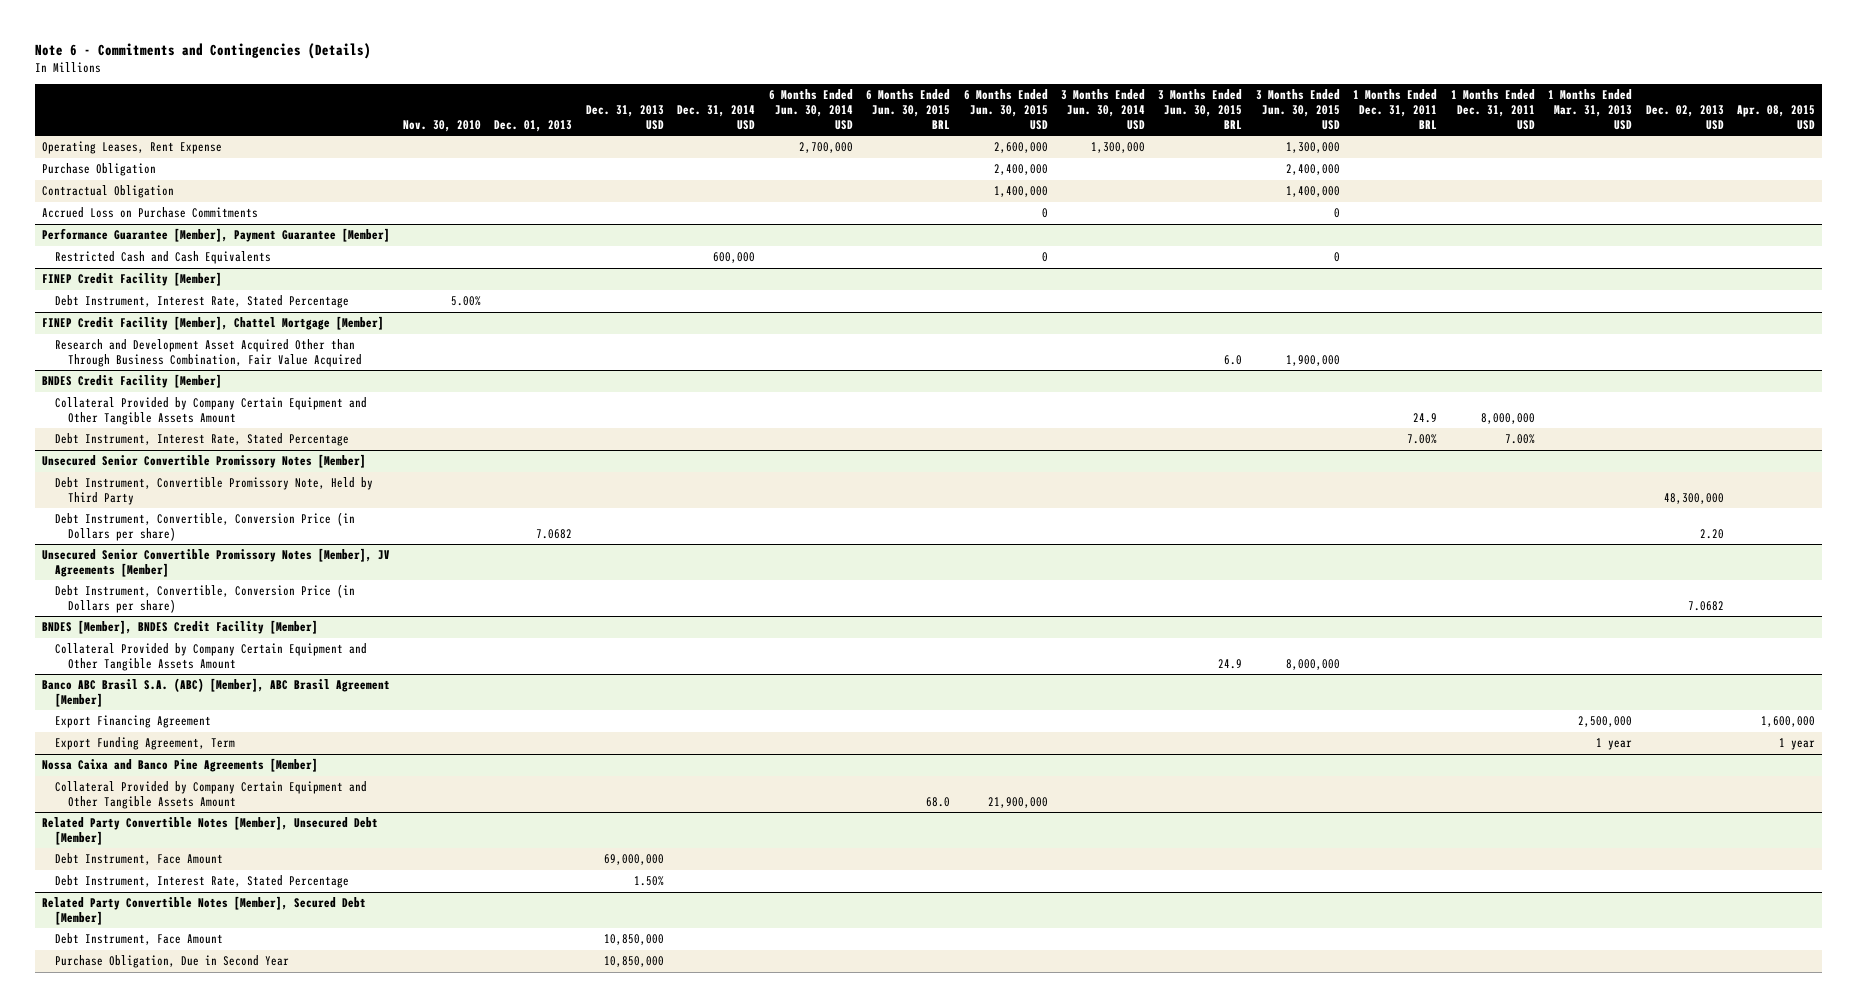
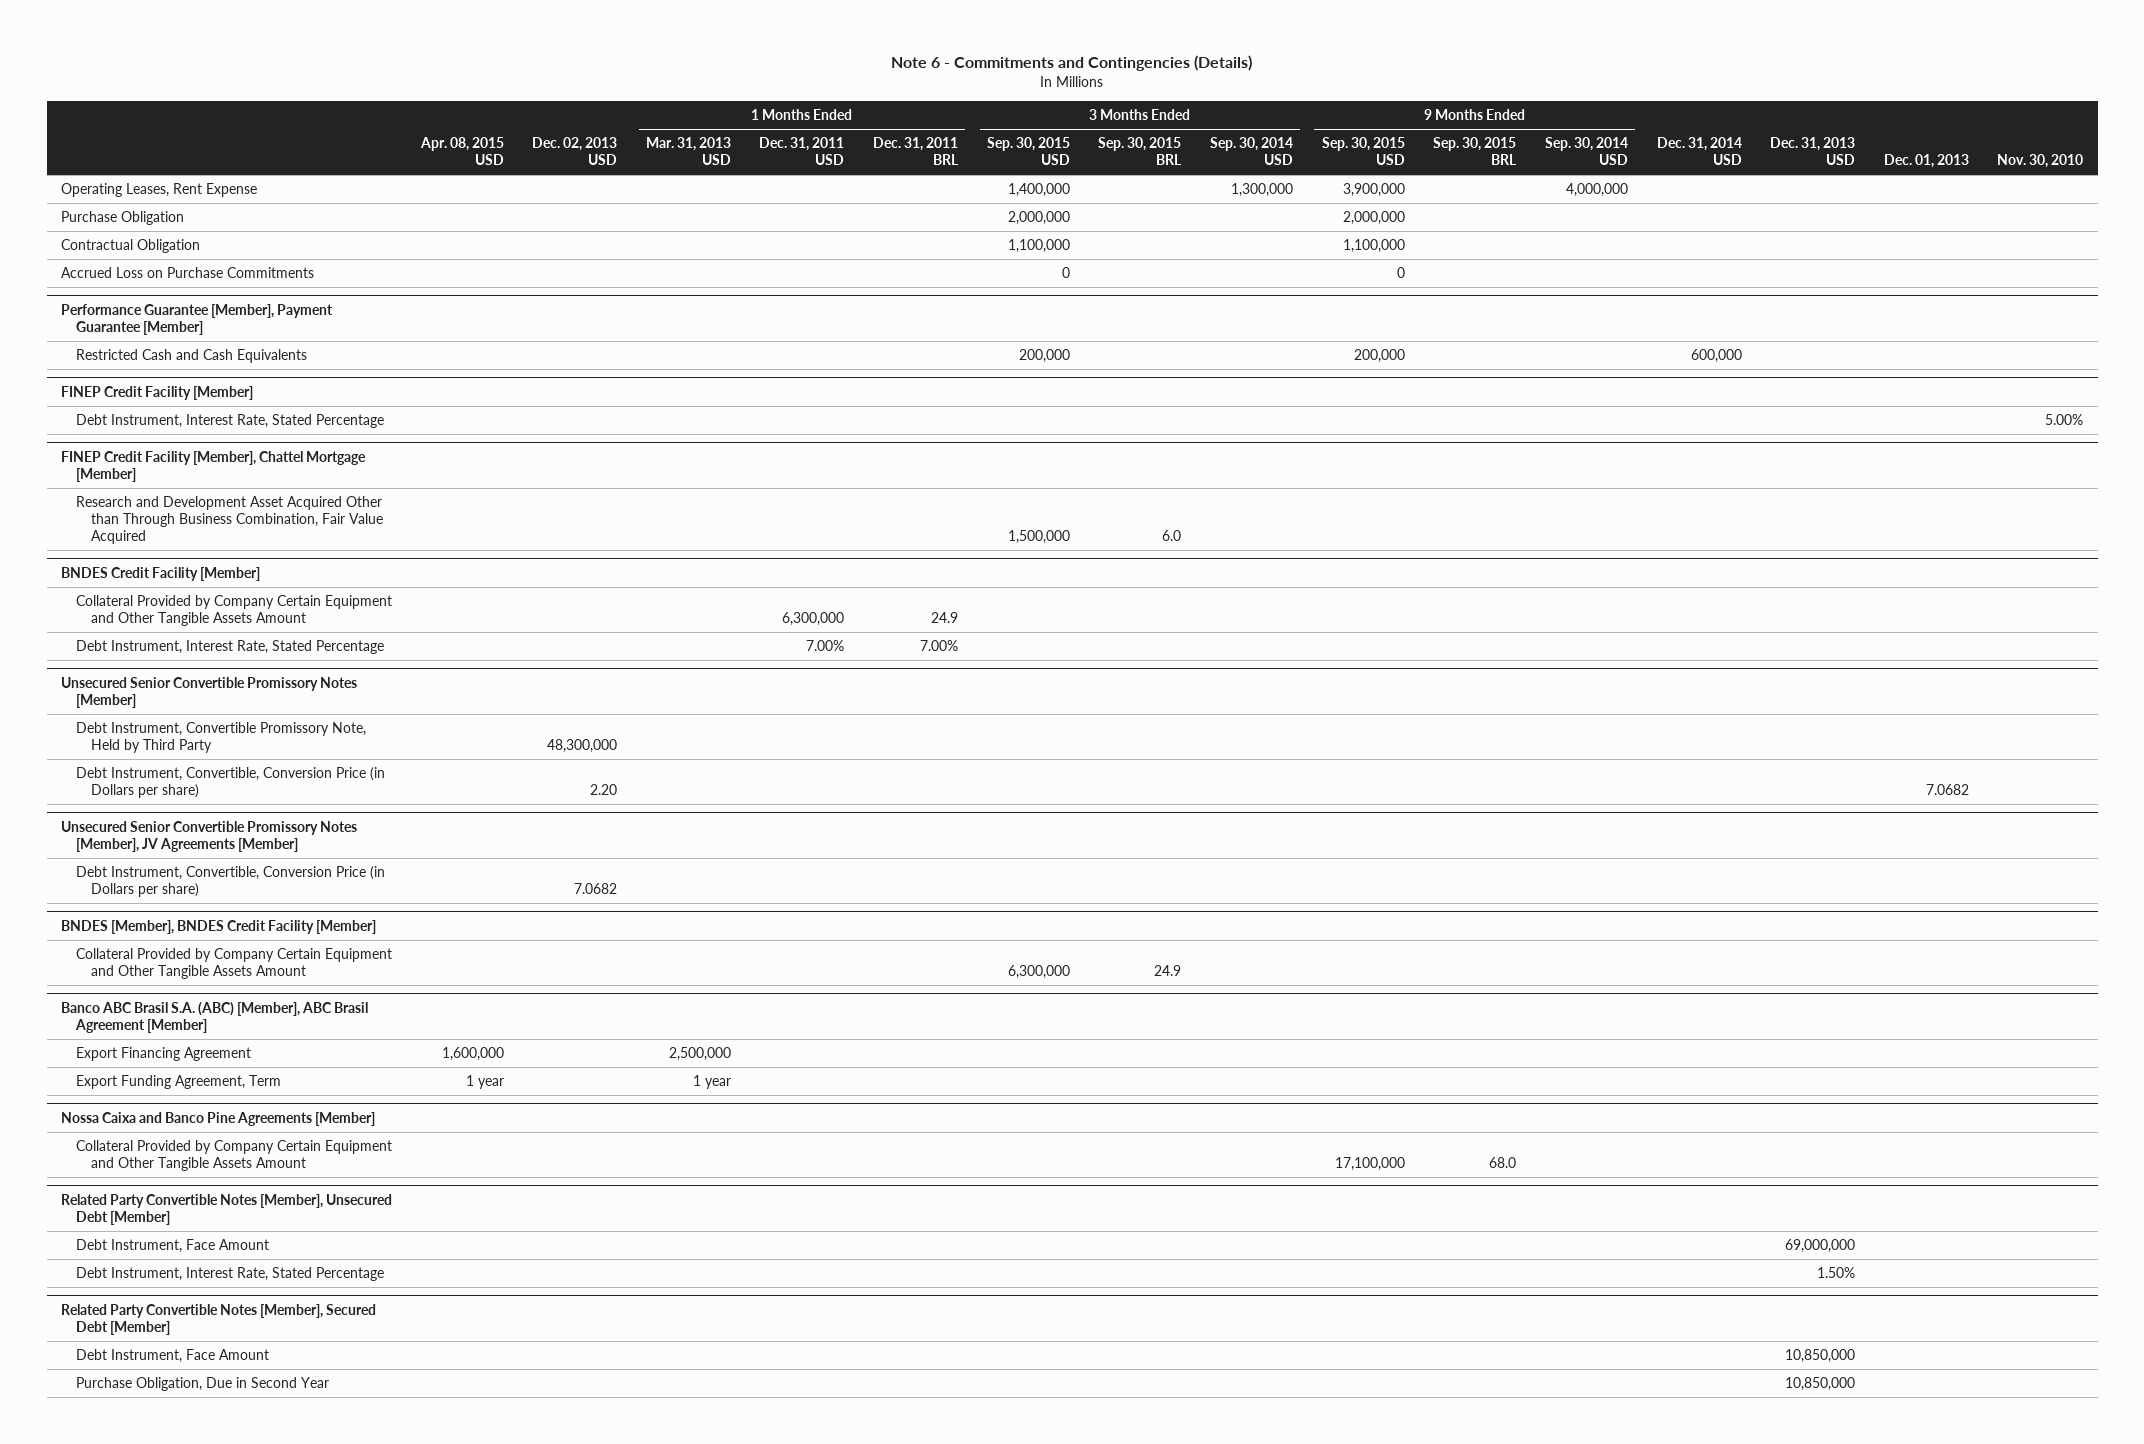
- | Nov. 30, 2010 | Dec. 01, 2013 | Dec. 31, 2013 USD | Dec. 31, 2014 USD | 6 Months Ended Jun. 30, 2014 USD | 6 Months Ended Jun. 30, 2015 BRL | 6 Months Ended Jun. 30, 2015 USD | 3 Months Ended Jun. 30, 2014 USD | 3 Months Ended Jun. 30, 2015 BRL | 3 Months Ended Jun. 30, 2015 USD | 1 Months Ended Dec. 31, 2011 BRL | 1 Months Ended Dec. 31, 2011 USD | 1 Months Ended Mar. 31, 2013 USD | Dec. 02, 2013 USD | Apr. 08, 2015 USD
+ | Apr. 08, 2015 USD | Dec. 02, 2013 USD | 1 Months Ended Mar. 31, 2013 USD | 1 Months Ended Dec. 31, 2011 USD | 1 Months Ended Dec. 31, 2011 BRL | 3 Months Ended Sep. 30, 2015 USD | 3 Months Ended Sep. 30, 2015 BRL | 3 Months Ended Sep. 30, 2014 USD | 9 Months Ended Sep. 30, 2015 USD | 9 Months Ended Sep. 30, 2015 BRL | 9 Months Ended Sep. 30, 2014 USD | Dec. 31, 2014 USD | Dec. 31, 2013 USD | Dec. 01, 2013 | Nov. 30, 2010
@ BNDES Credit Facility [Member]
- Collateral Provided by Company Certain Equipment and Other Tangible Assets Amount | | | | | | | | | | | 24.9 | 8,000,000 | | |
+ Collateral Provided by Company Certain Equipment and Other Tangible Assets Amount | | | | 6,300,000 | 24.9 | | | | | | | | | |

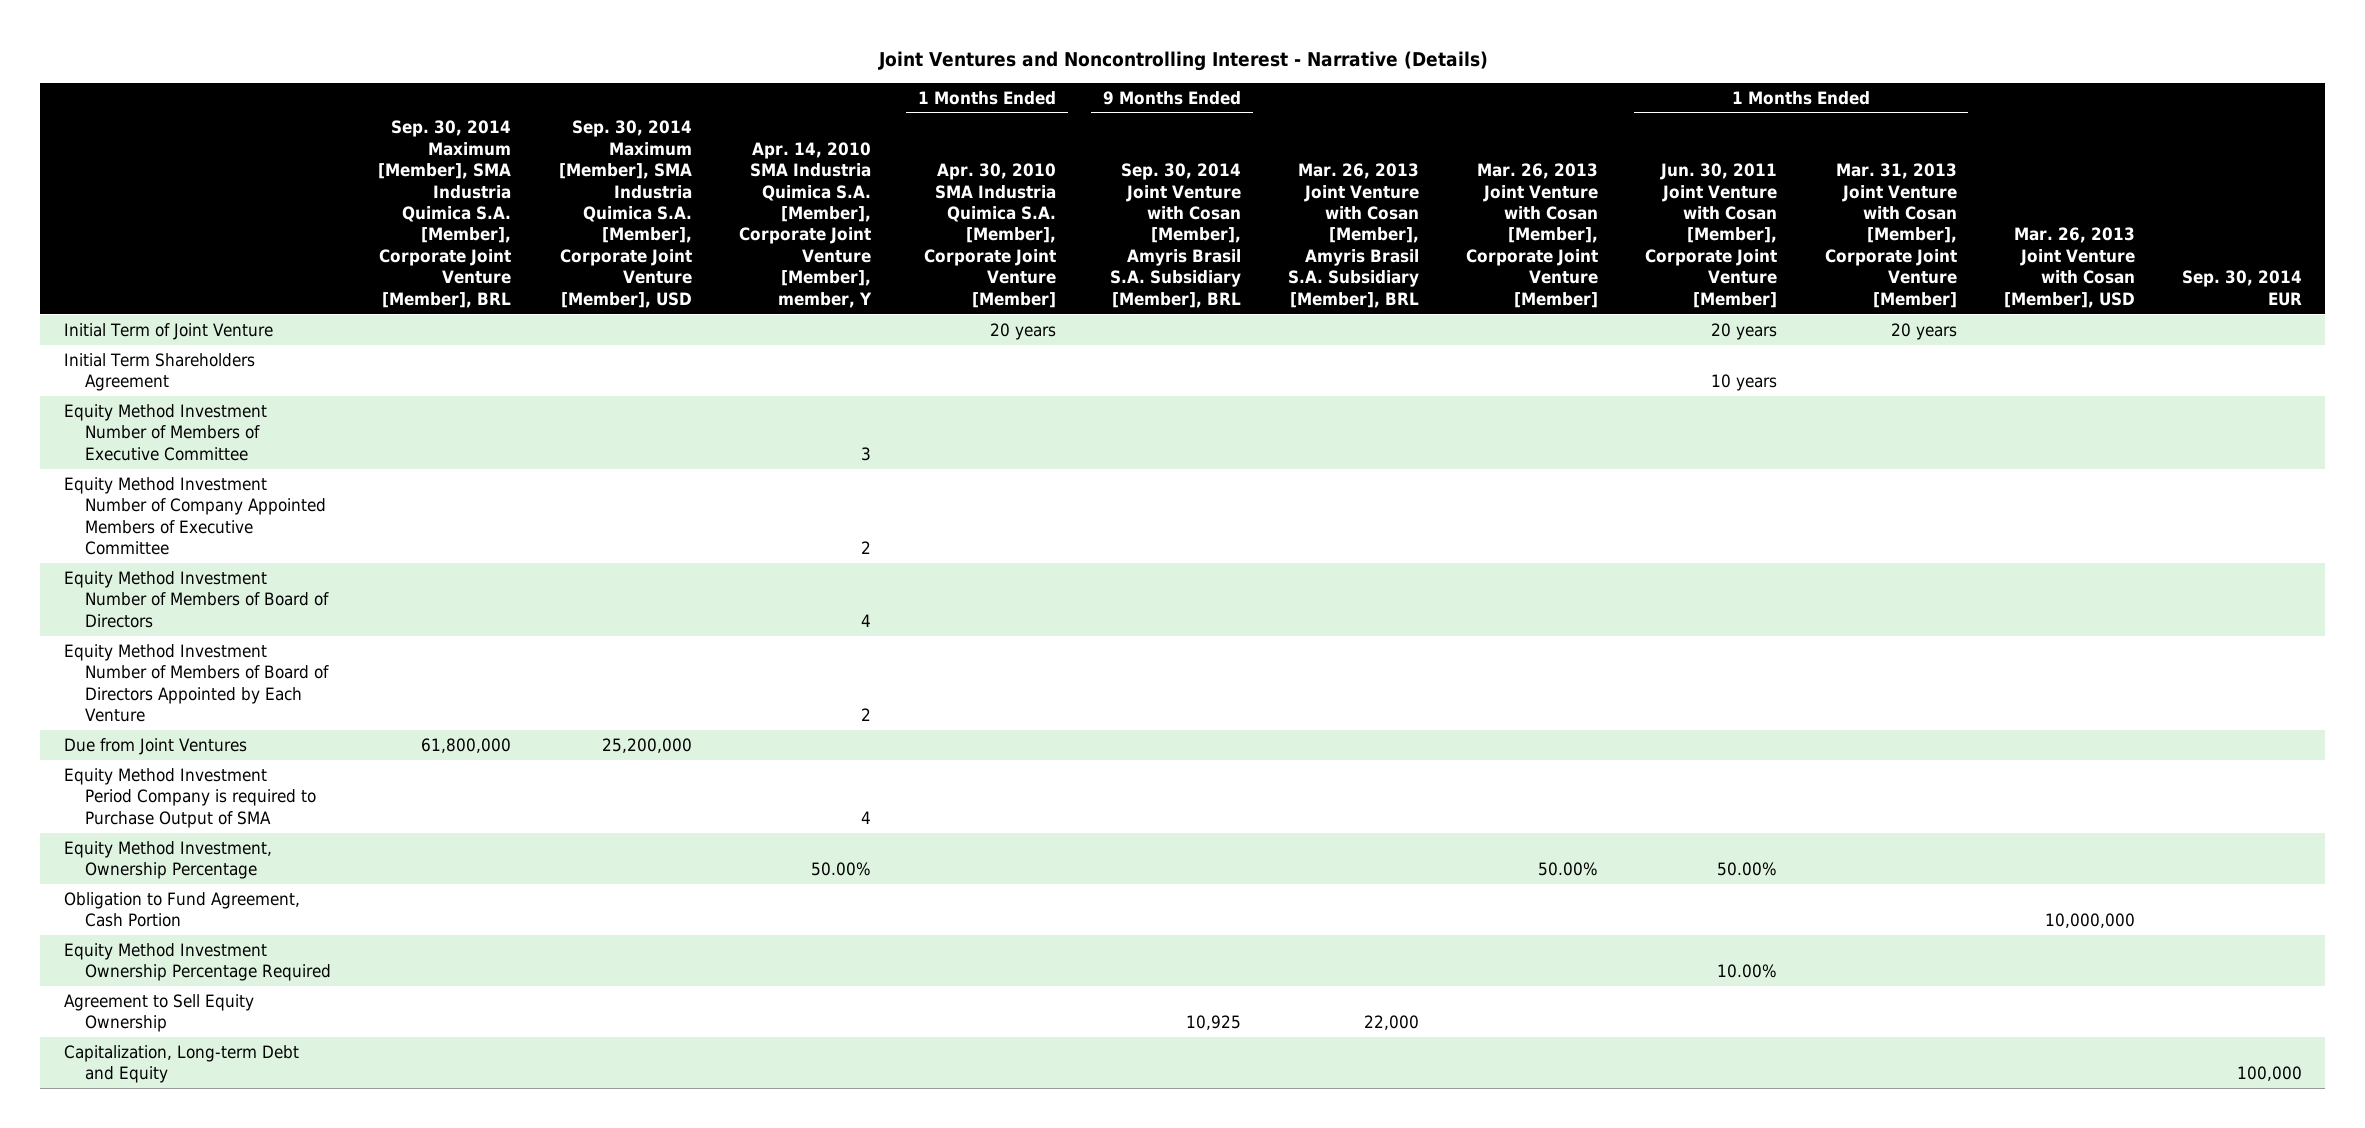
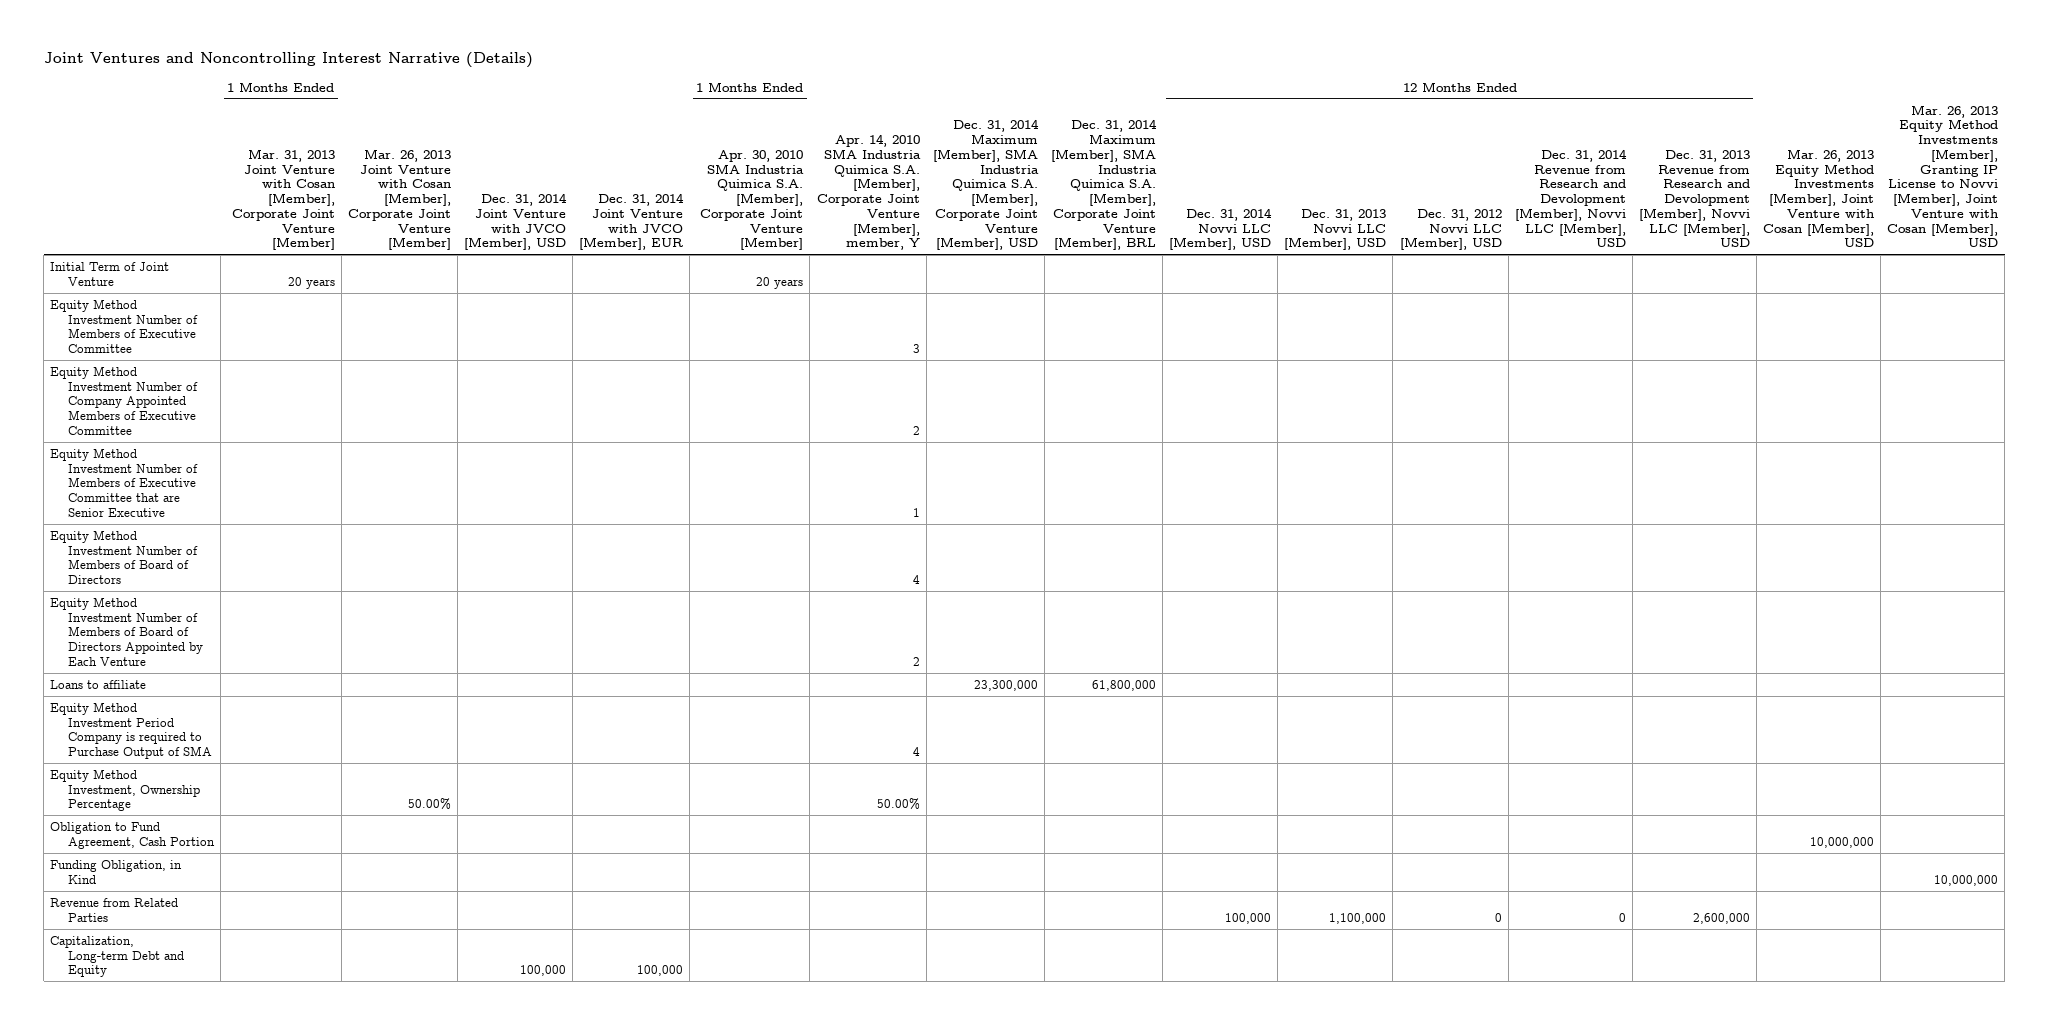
- Joint Ventures and Noncontrolling Interest - Narrative (Details)
+ Joint Ventures and Noncontrolling Interest Narrative (Details)
- | Sep. 30, 2014 Maximum [Member], SMA Industria Quimica S.A. [Member], Corporate Joint Venture [Member], BRL | Sep. 30, 2014 Maximum [Member], SMA Industria Quimica S.A. [Member], Corporate Joint Venture [Member], USD | Apr. 14, 2010 SMA Industria Quimica S.A. [Member], Corporate Joint Venture [Member], member, Y | 1 Months Ended Apr. 30, 2010 SMA Industria Quimica S.A. [Member], Corporate Joint Venture [Member] | 9 Months Ended Sep. 30, 2014 Joint Venture with Cosan [Member], Amyris Brasil S.A. Subsidiary [Member], BRL | Mar. 26, 2013 Joint Venture with Cosan [Member], Amyris Brasil S.A. Subsidiary [Member], BRL | Mar. 26, 2013 Joint Venture with Cosan [Member], Corporate Joint Venture [Member] | 1 Months Ended Jun. 30, 2011 Joint Venture with Cosan [Member], Corporate Joint Venture [Member] | 1 Months Ended Mar. 31, 2013 Joint Venture with Cosan [Member], Corporate Joint Venture [Member] | Mar. 26, 2013 Joint Venture with Cosan [Member], USD | Sep. 30, 2014 EUR
+ | 1 Months Ended Mar. 31, 2013 Joint Venture with Cosan [Member], Corporate Joint Venture [Member] | Mar. 26, 2013 Joint Venture with Cosan [Member], Corporate Joint Venture [Member] | Dec. 31, 2014 Joint Venture with JVCO [Member], USD | Dec. 31, 2014 Joint Venture with JVCO [Member], EUR | 1 Months Ended Apr. 30, 2010 SMA Industria Quimica S.A. [Member], Corporate Joint Venture [Member] | Apr. 14, 2010 SMA Industria Quimica S.A. [Member], Corporate Joint Venture [Member], member, Y | Dec. 31, 2014 Maximum [Member], SMA Industria Quimica S.A. [Member], Corporate Joint Venture [Member], USD | Dec. 31, 2014 Maximum [Member], SMA Industria Quimica S.A. [Member], Corporate Joint Venture [Member], BRL | 12 Months Ended Dec. 31, 2014 Novvi LLC [Member], USD | 12 Months Ended Dec. 31, 2013 Novvi LLC [Member], USD | 12 Months Ended Dec. 31, 2012 Novvi LLC [Member], USD | 12 Months Ended Dec. 31, 2014 Revenue from Research and Devolopment [Member], Novvi LLC [Member], USD | 12 Months Ended Dec. 31, 2013 Revenue from Research and Devolopment [Member], Novvi LLC [Member], USD | Mar. 26, 2013 Equity Method Investments [Member], Joint Venture with Cosan [Member], USD | Mar. 26, 2013 Equity Method Investments [Member], Granting IP License to Novvi [Member], Joint Venture with Cosan [Member], USD
- Initial Term Shareholders Agreement | | | | | | | | 10 years | | |
+ Equity Method Investment Number of Members of Executive Committee that are Senior Executive | | | | | | 1 | | | | | | | | |
- Due from Joint Ventures | 61,800,000 | 25,200,000 | | | | | | | | |
+ Loans to affiliate | | | | | | | 23,300,000 | 61,800,000 | | | | | | |
- Equity Method Investment Ownership Percentage Required | | | | | | | | 10.00% | | |
- Agreement to Sell Equity Ownership | | | | | 10,925 | 22,000 | | | | |
+ Funding Obligation, in Kind | | | | | | | | | | | | | | | 10,000,000
+ Revenue from Related Parties | | | | | | | | | 100,000 | 1,100,000 | 0 | 0 | 2,600,000 | |

